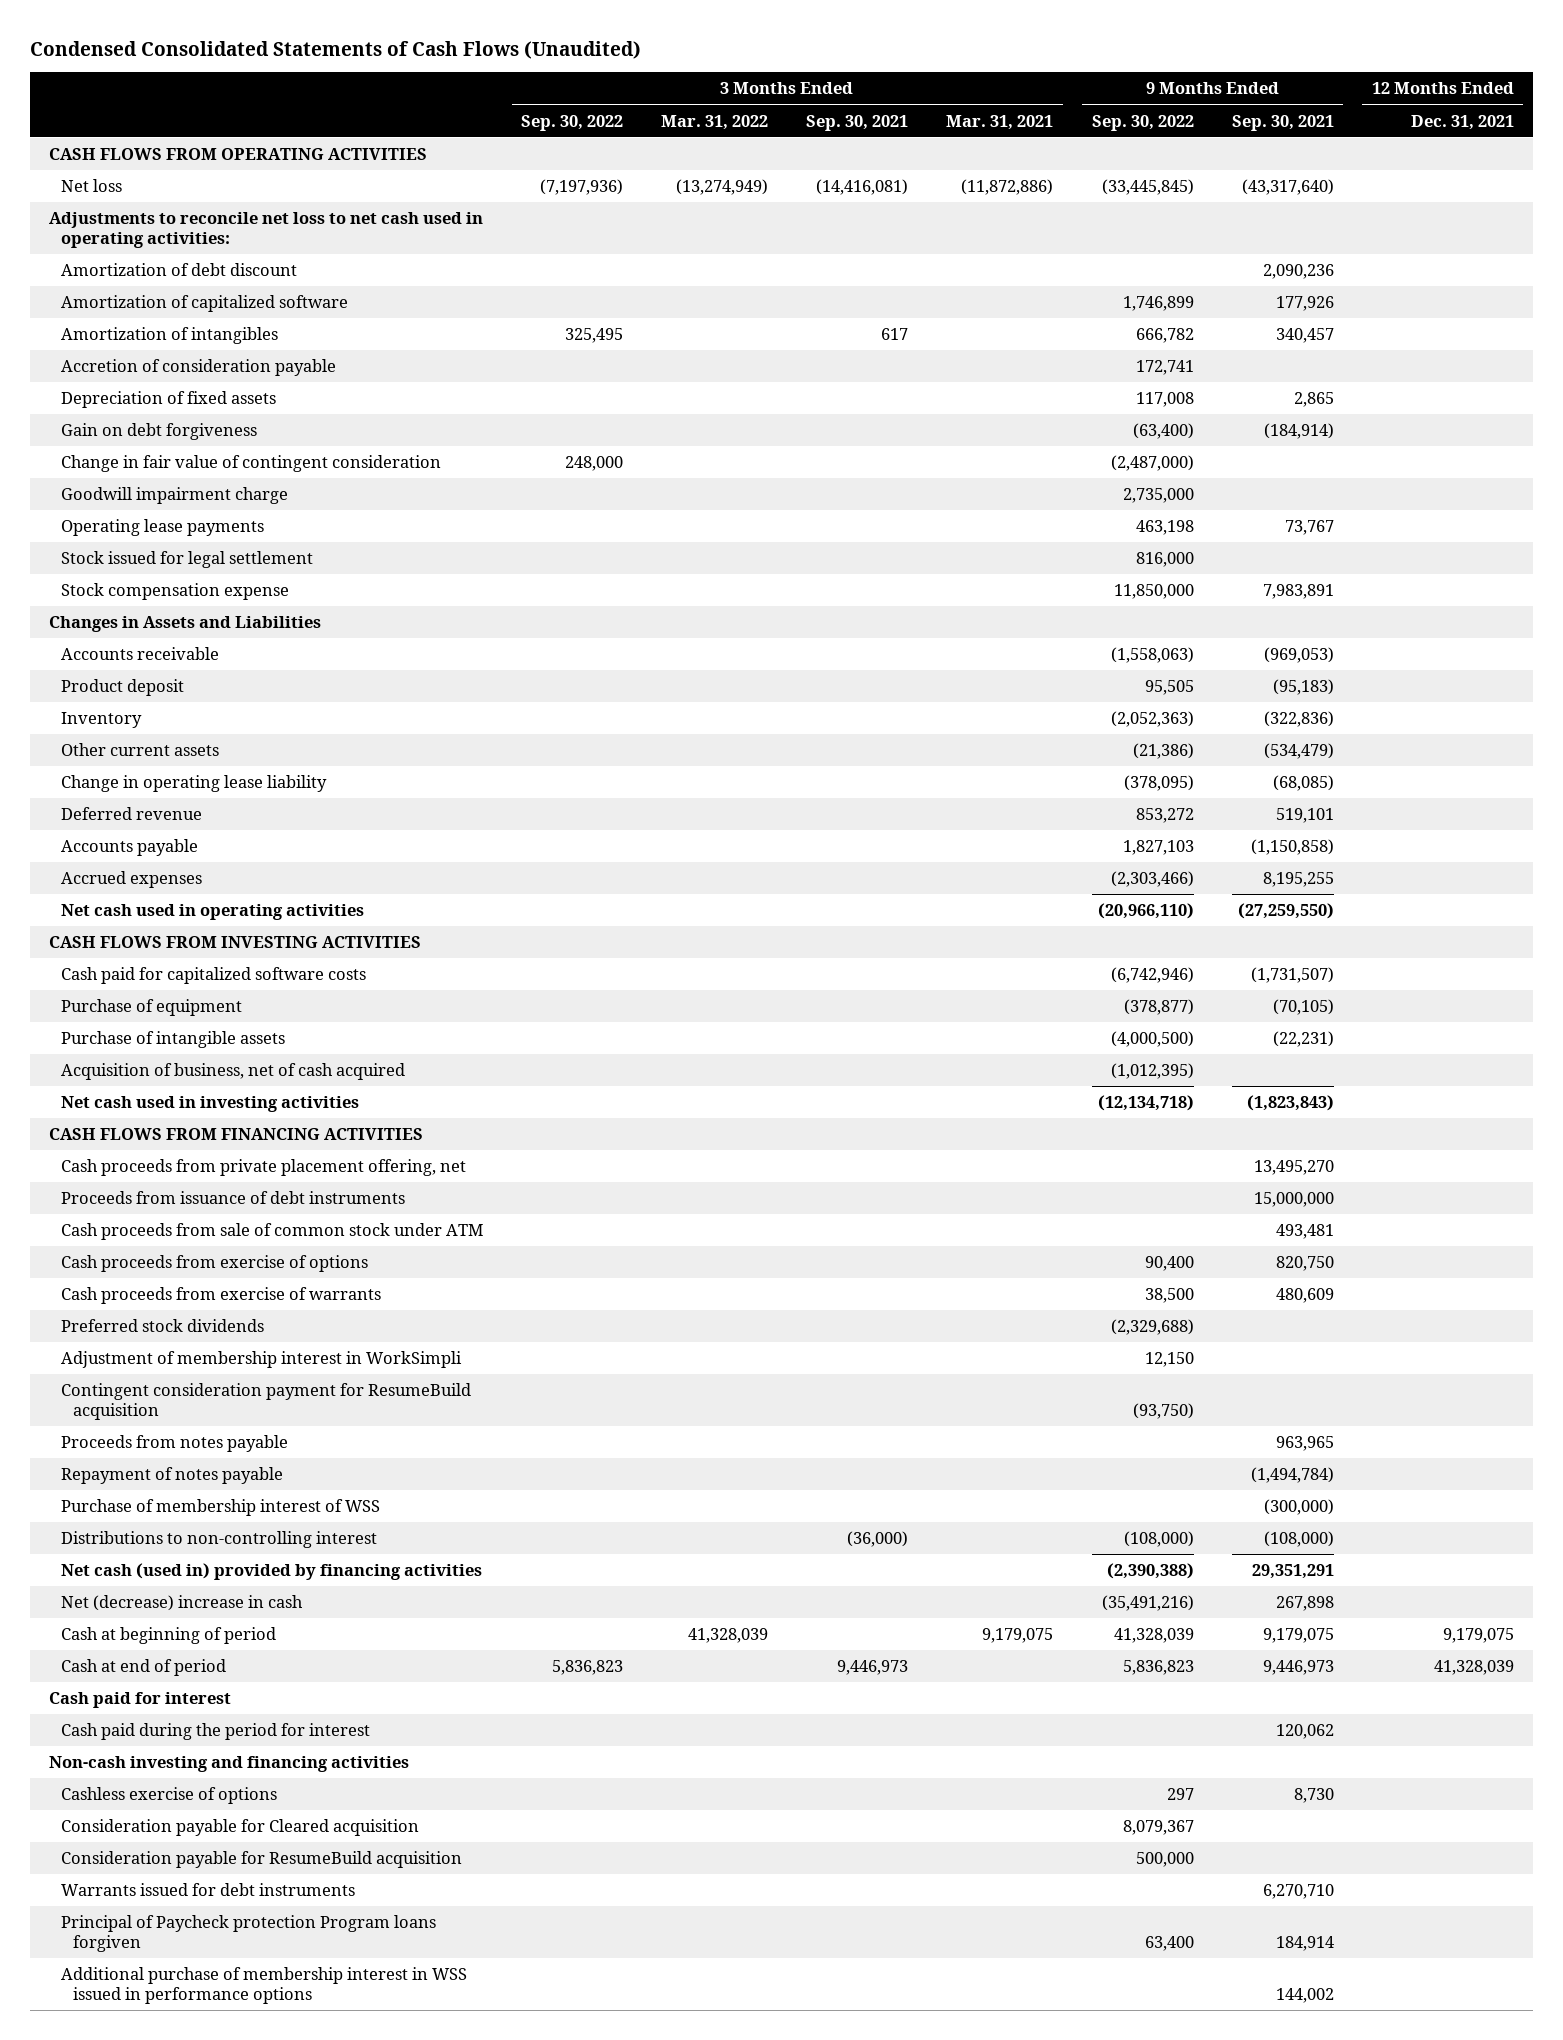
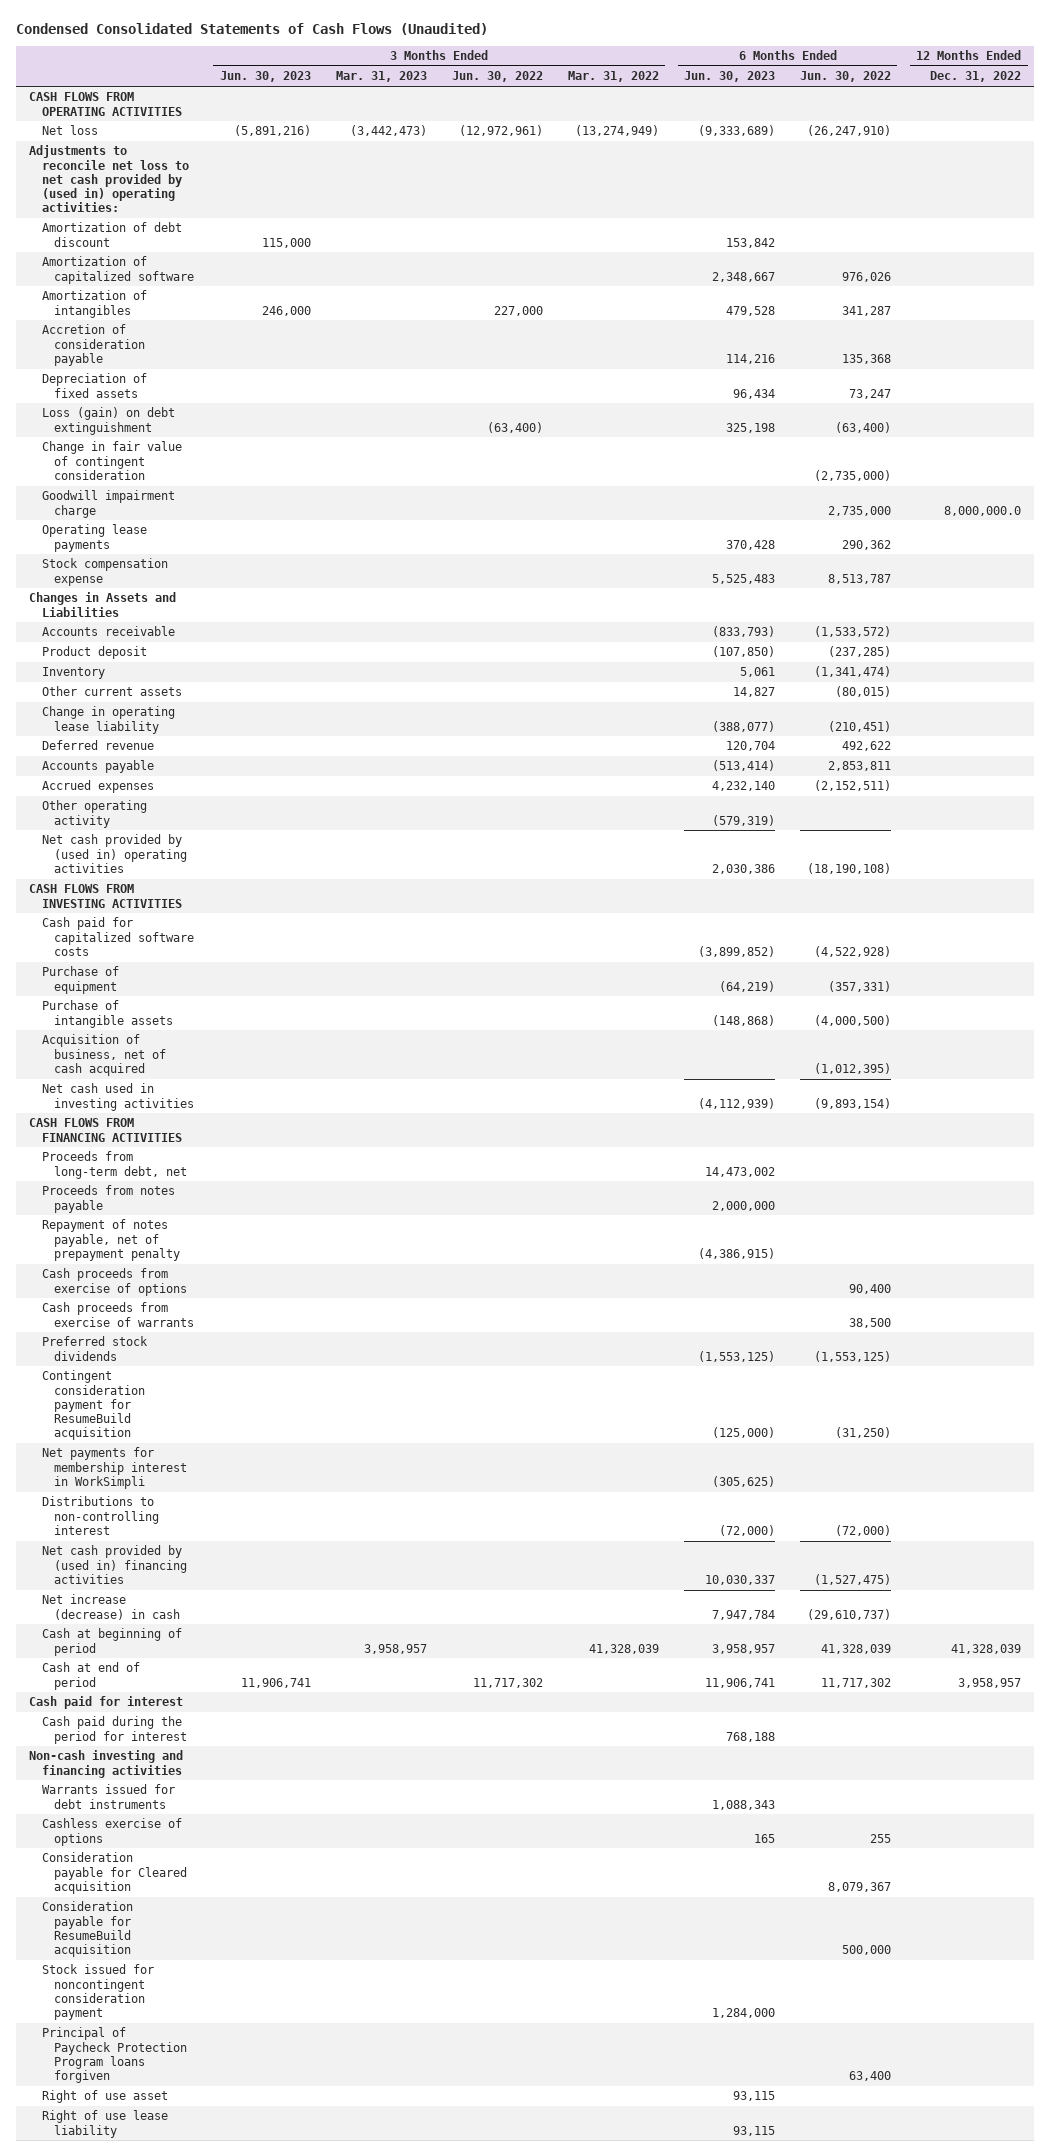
- | 3 Months Ended Sep. 30, 2022 | 3 Months Ended Mar. 31, 2022 | 3 Months Ended Sep. 30, 2021 | 3 Months Ended Mar. 31, 2021 | 9 Months Ended Sep. 30, 2022 | 9 Months Ended Sep. 30, 2021 | 12 Months Ended Dec. 31, 2021
+ | 3 Months Ended Jun. 30, 2023 | 3 Months Ended Mar. 31, 2023 | 3 Months Ended Jun. 30, 2022 | 3 Months Ended Mar. 31, 2022 | 6 Months Ended Jun. 30, 2023 | 6 Months Ended Jun. 30, 2022 | 12 Months Ended Dec. 31, 2022
- Adjustments to reconcile net loss to net cash used in operating activities:
+ Adjustments to reconcile net loss to net cash provided by (used in) operating activities:
- Gain on debt forgiveness | | | | | (63,400) | (184,914) |
+ Loss (gain) on debt extinguishment | | | (63,400) | | 325,198 | (63,400) |
- Stock issued for legal settlement | | | | | 816,000 | |
- Net cash used in operating activities | | | | | (20,966,110) | (27,259,550) |
+ Other operating activity | | | | | (579,319) | |
+ Net cash provided by (used in) operating activities | | | | | 2,030,386 | (18,190,108) |
- Cash proceeds from private placement offering, net | | | | | | 13,495,270 |
- Proceeds from issuance of debt instruments | | | | | | 15,000,000 |
- Cash proceeds from sale of common stock under ATM | | | | | | 493,481 |
+ Proceeds from long-term debt, net | | | | | 14,473,002 | |
moved up: Proceeds from notes payable | | | | | 2,000,000 | |
+ Repayment of notes payable, net of prepayment penalty | | | | | (4,386,915) | |
- Adjustment of membership interest in WorkSimpli | | | | | 12,150 | |
- Repayment of notes payable | | | | | | (1,494,784) |
- Purchase of membership interest of WSS | | | | | | (300,000) |
+ Net payments for membership interest in WorkSimpli | | | | | (305,625) | |
- Net cash (used in) provided by financing activities | | | | | (2,390,388) | 29,351,291 |
- Net (decrease) increase in cash | | | | | (35,491,216) | 267,898 |
+ Net cash provided by (used in) financing activities | | | | | 10,030,337 | (1,527,475) |
+ Net increase (decrease) in cash | | | | | 7,947,784 | (29,610,737) |
moved up: Warrants issued for debt instruments | | | | | 1,088,343 | |
- Principal of Paycheck protection Program loans forgiven | | | | | 63,400 | 184,914 |
- Additional purchase of membership interest in WSS issued in performance options | | | | | | 144,002 |
+ Stock issued for noncontingent consideration payment | | | | | 1,284,000 | |
+ Principal of Paycheck Protection Program loans forgiven | | | | | | 63,400 |
+ Right of use asset | | | | | 93,115 | |
+ Right of use lease liability | | | | | 93,115 | |

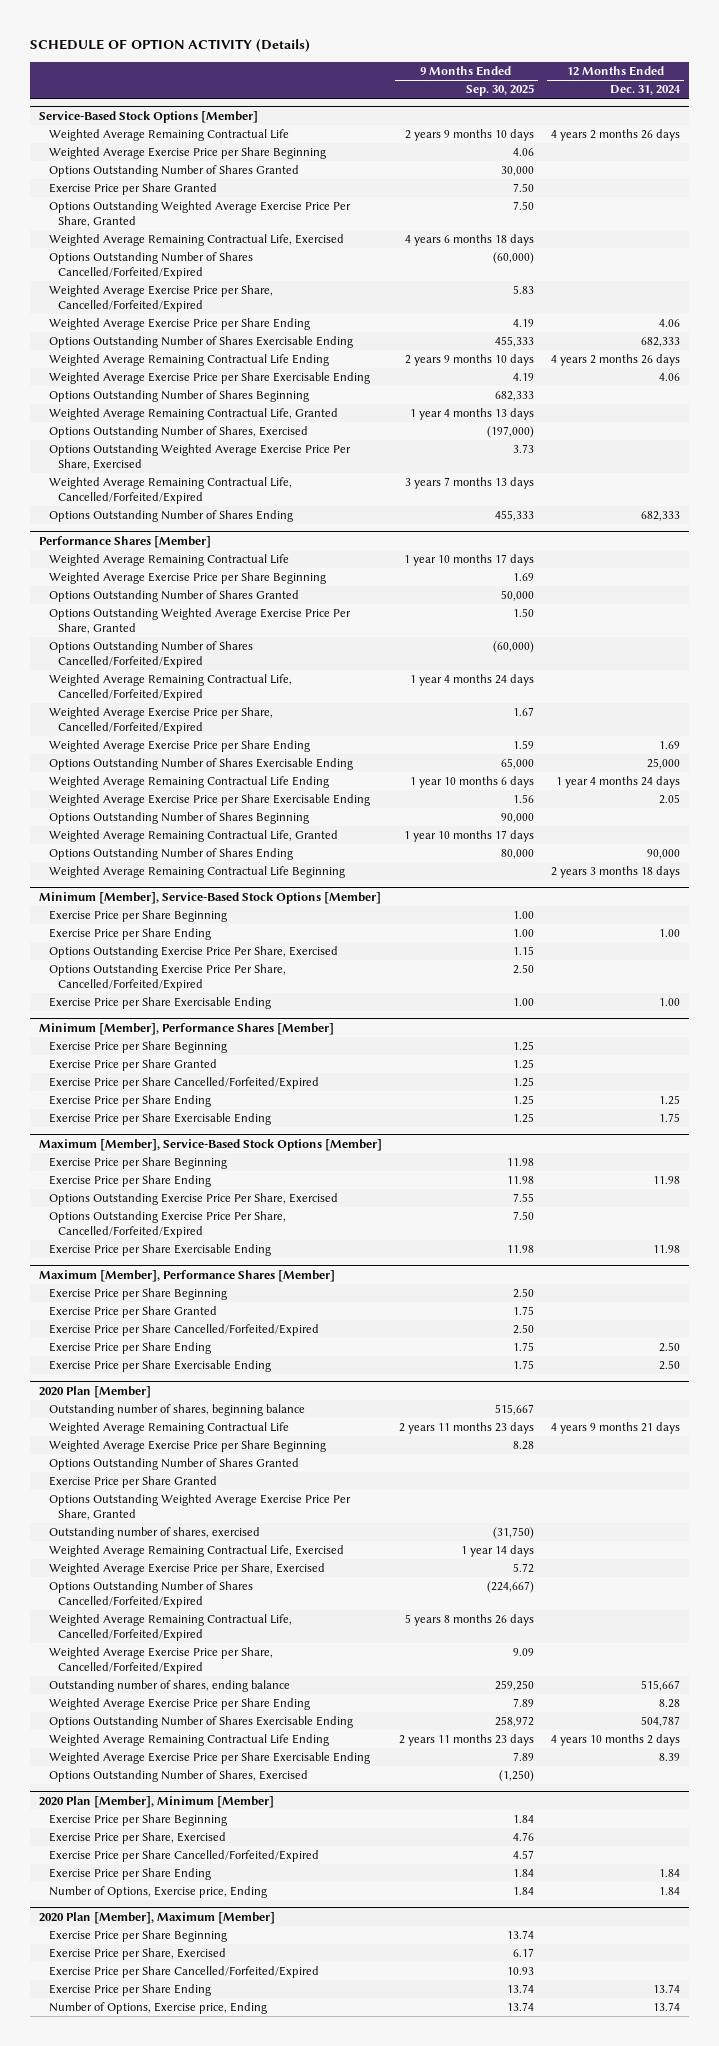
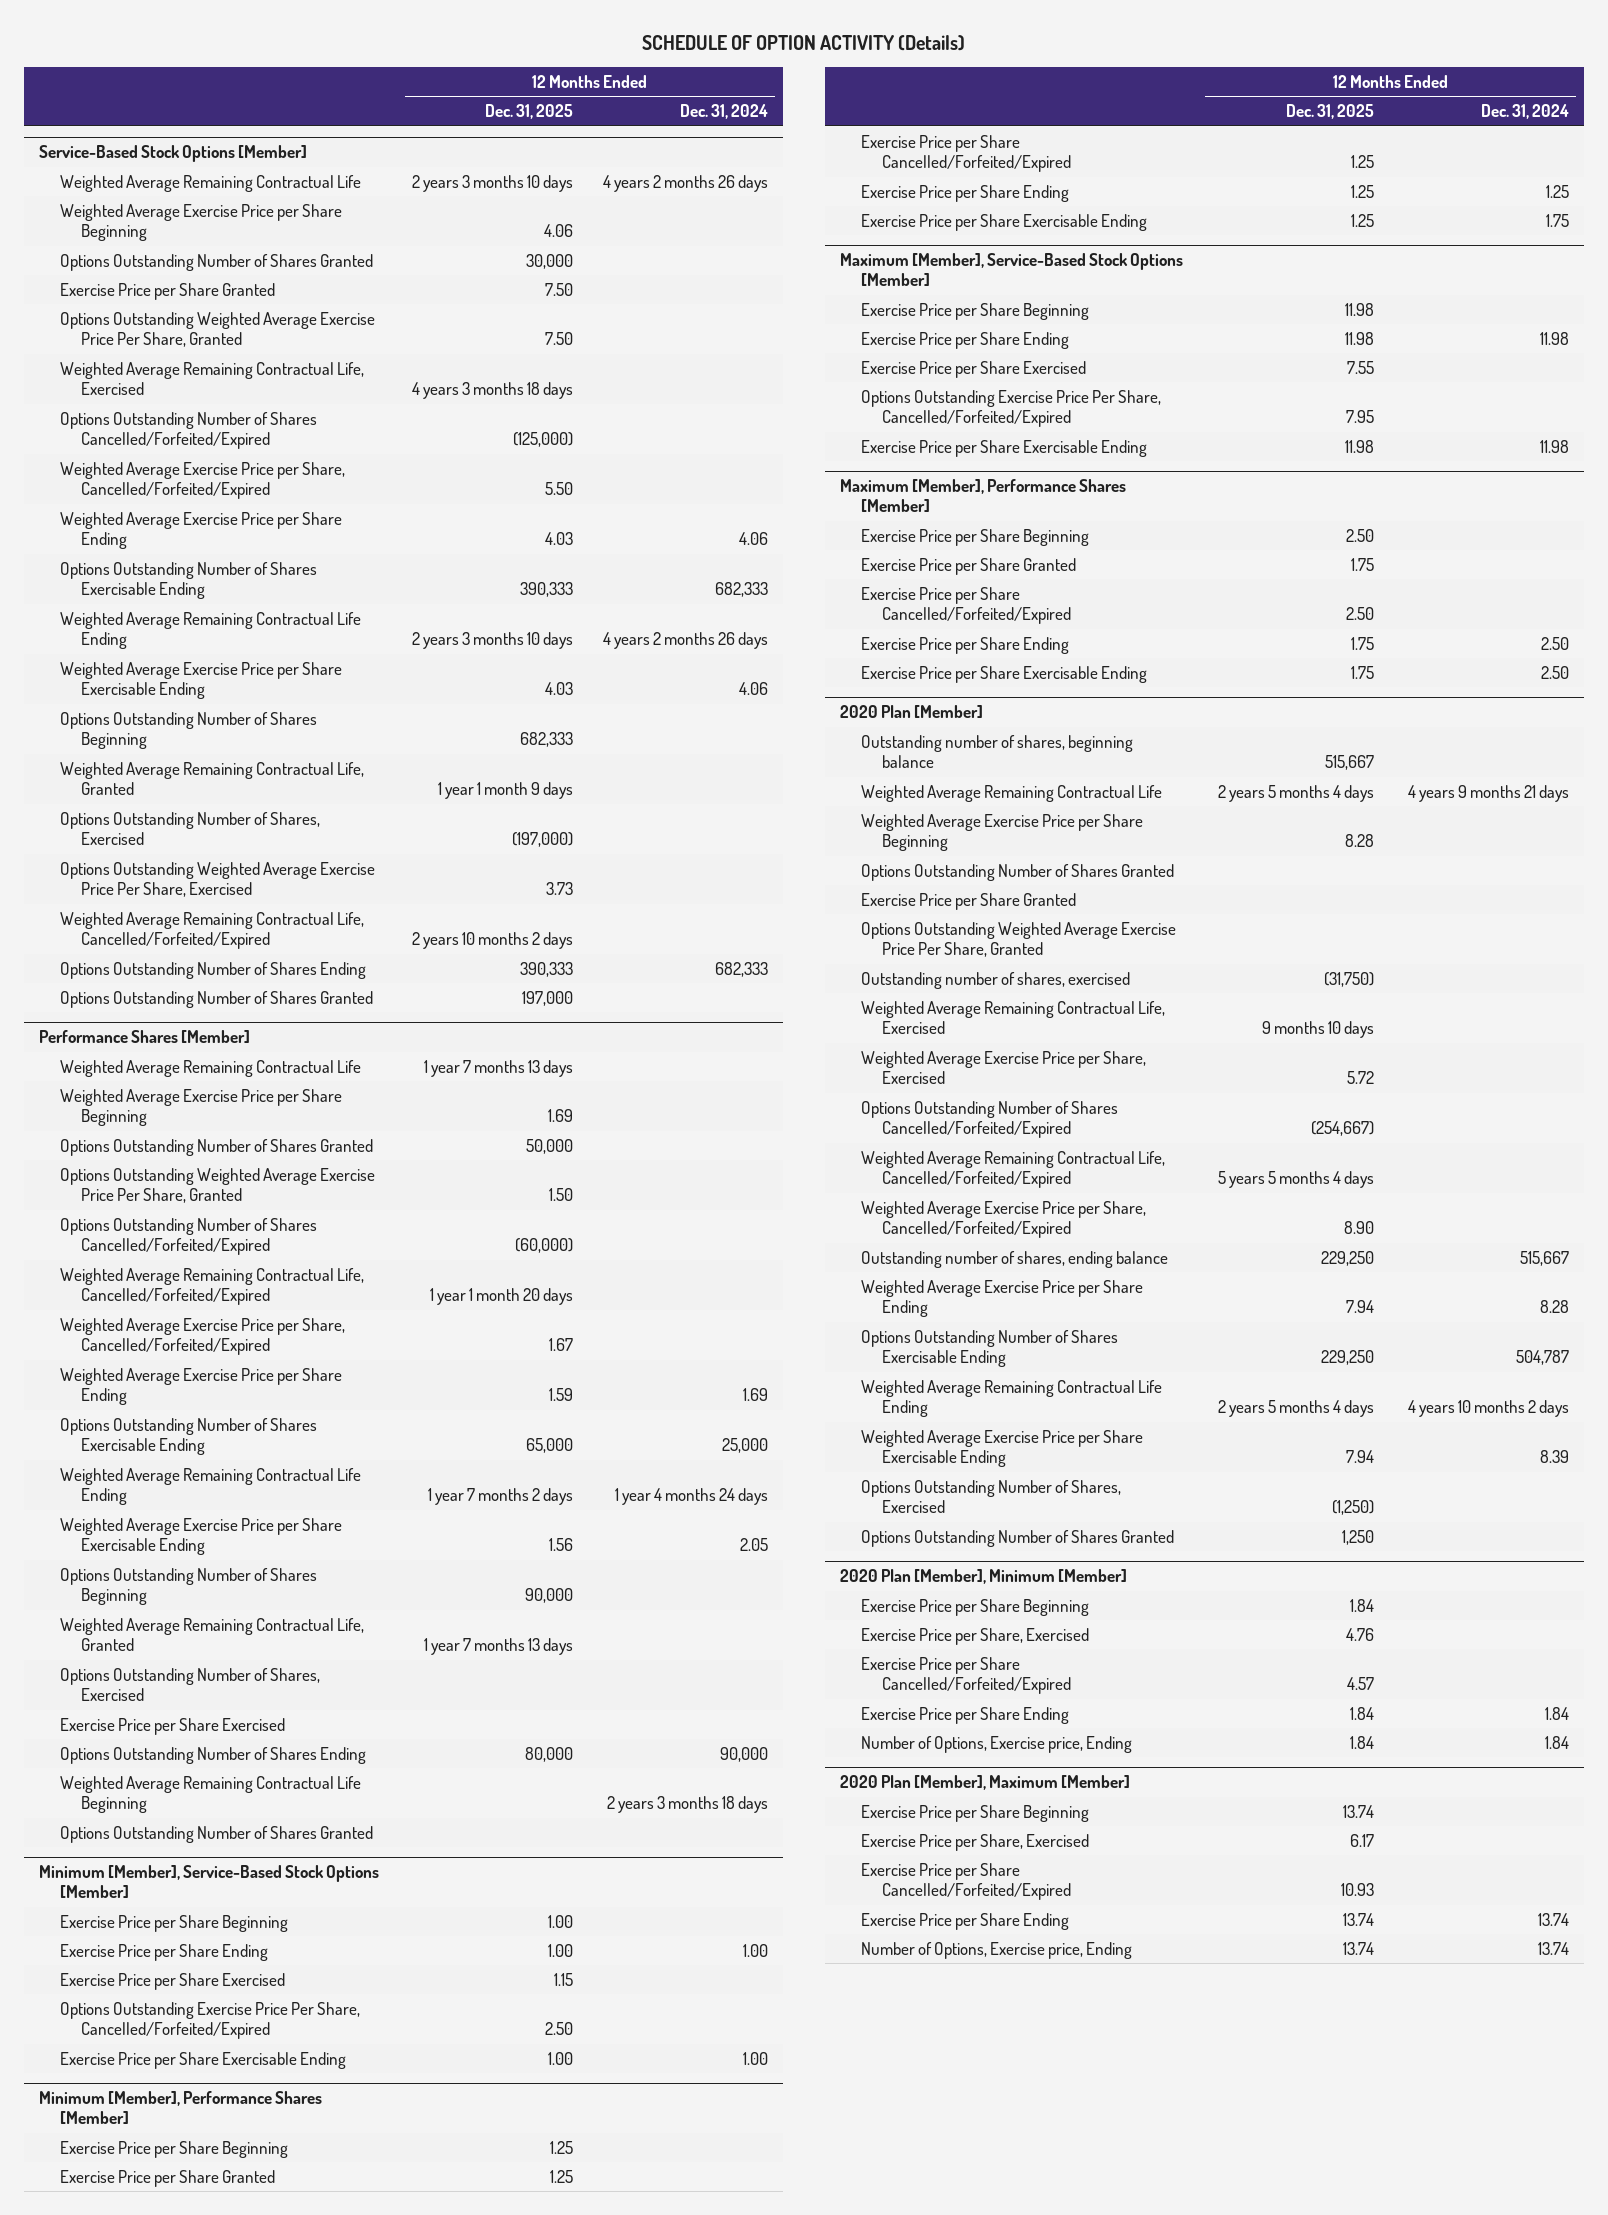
- | 9 Months Ended Sep. 30, 2025 | 12 Months Ended Dec. 31, 2024
+ | 12 Months Ended Dec. 31, 2025 | 12 Months Ended Dec. 31, 2024
@ Service-Based Stock Options [Member]
+ Options Outstanding Number of Shares Granted | 197,000 |
@ Performance Shares [Member]
+ Options Outstanding Number of Shares, Exercised
+ Exercise Price per Share Exercised
+ Options Outstanding Number of Shares Granted
@ Minimum [Member], Service-Based Stock Options [Member]
- Options Outstanding Exercise Price Per Share, Exercised | 1.15 |
+ Exercise Price per Share Exercised | 1.15 |
@ Maximum [Member], Service-Based Stock Options [Member]
- Options Outstanding Exercise Price Per Share, Exercised | 7.55 |
+ Exercise Price per Share Exercised | 7.55 |
@ 2020 Plan [Member]
+ Options Outstanding Number of Shares Granted | 1,250 |

